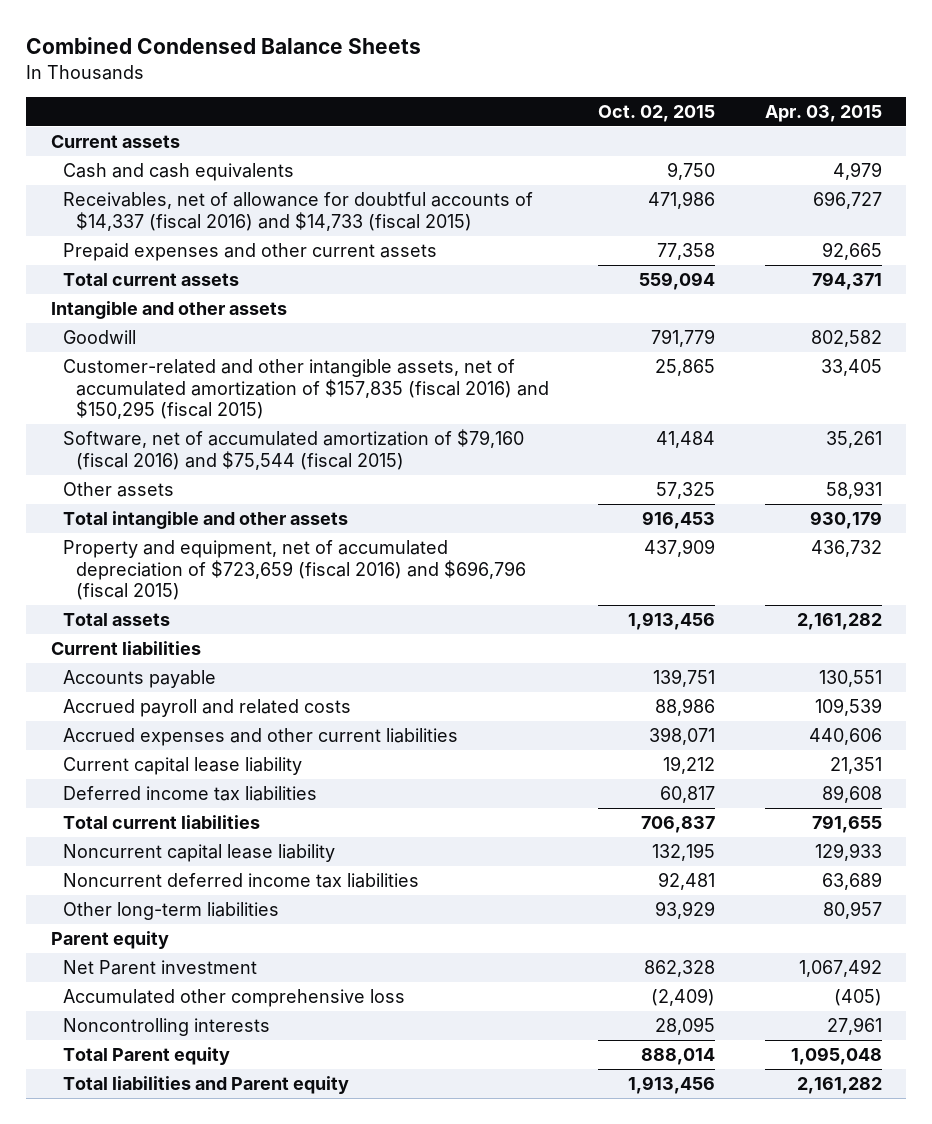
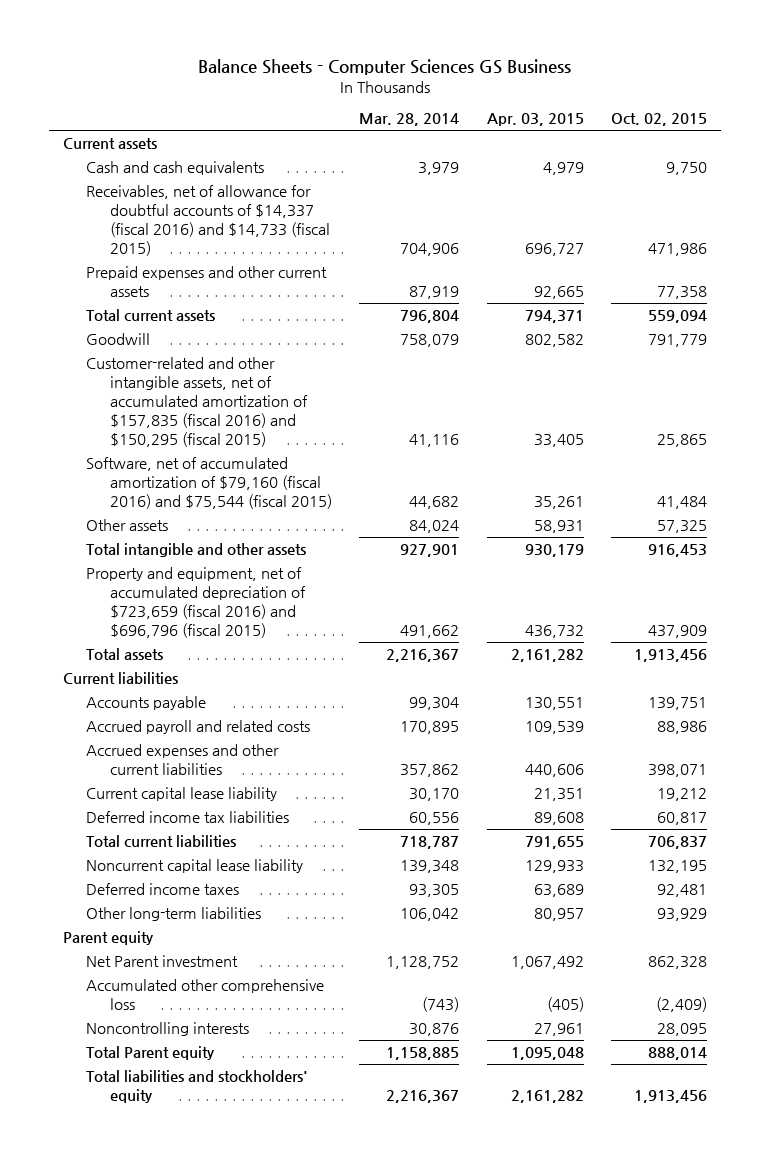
- Combined Condensed Balance Sheets
+ Balance Sheets - Computer Sciences GS Business
- | Oct. 02, 2015 | Apr. 03, 2015
+ | Mar. 28, 2014 | Apr. 03, 2015 | Oct. 02, 2015
- Intangible and other assets
- Noncurrent deferred income tax liabilities | 92,481 | 63,689
+ Deferred income taxes | 93,305 | 63,689 | 92,481
- Total liabilities and Parent equity | 1,913,456 | 2,161,282
+ Total liabilities and stockholders' equity | 2,216,367 | 2,161,282 | 1,913,456

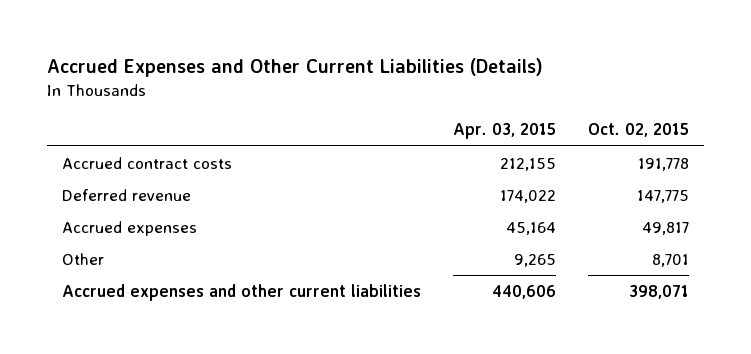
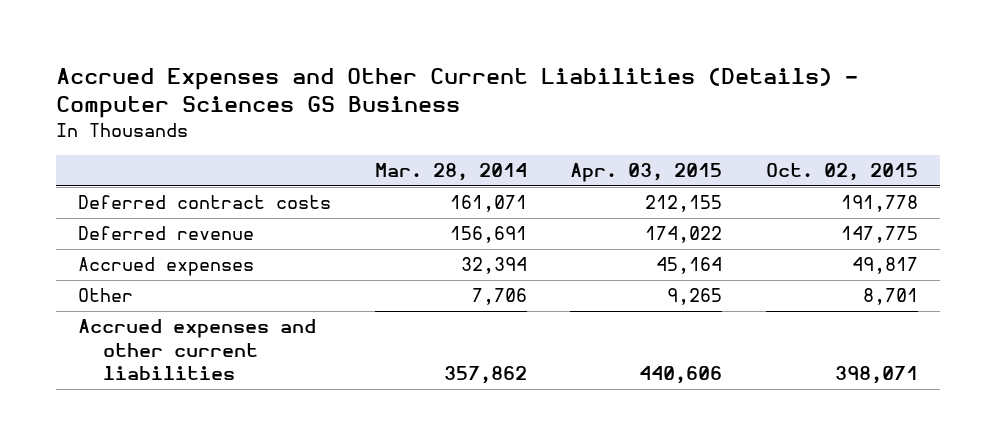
- Accrued Expenses and Other Current Liabilities (Details)
+ Accrued Expenses and Other Current Liabilities (Details) - Computer Sciences GS Business
- | Apr. 03, 2015 | Oct. 02, 2015
+ | Mar. 28, 2014 | Apr. 03, 2015 | Oct. 02, 2015
- Accrued contract costs | 212,155 | 191,778
+ Deferred contract costs | 161,071 | 212,155 | 191,778

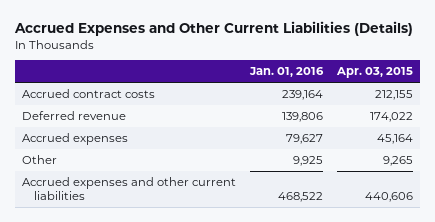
- Accrued Expenses and Other Current Liabilities (Details) - Computer Sciences GS Business
+ Accrued Expenses and Other Current Liabilities (Details)
- | Mar. 28, 2014 | Apr. 03, 2015 | Oct. 02, 2015
+ | Jan. 01, 2016 | Apr. 03, 2015
- Deferred contract costs | 161,071 | 212,155 | 191,778
+ Accrued contract costs | 239,164 | 212,155

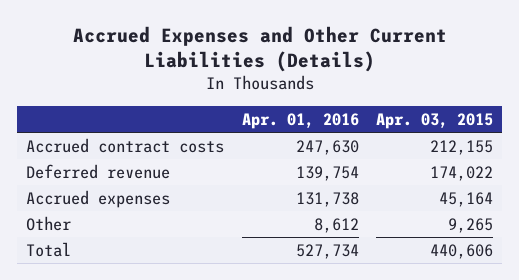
- | Jan. 01, 2016 | Apr. 03, 2015
+ | Apr. 01, 2016 | Apr. 03, 2015
- Accrued expenses and other current liabilities | 468,522 | 440,606
+ Total | 527,734 | 440,606

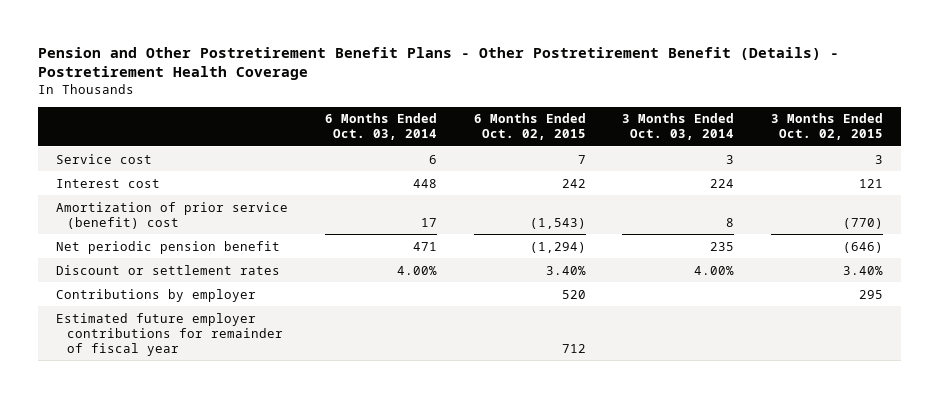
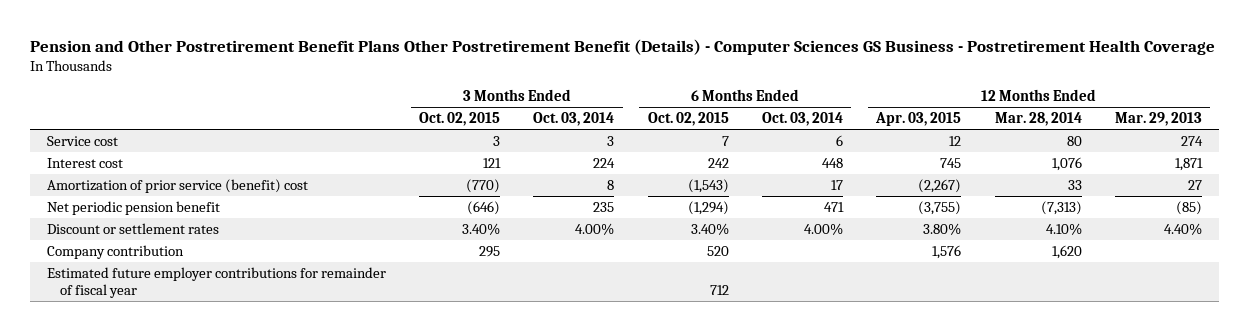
- Pension and Other Postretirement Benefit Plans - Other Postretirement Benefit (Details) - Postretirement Health Coverage
+ Pension and Other Postretirement Benefit Plans Other Postretirement Benefit (Details) - Computer Sciences GS Business - Postretirement Health Coverage
- | 6 Months Ended Oct. 03, 2014 | 6 Months Ended Oct. 02, 2015 | 3 Months Ended Oct. 03, 2014 | 3 Months Ended Oct. 02, 2015
+ | 3 Months Ended Oct. 02, 2015 | 3 Months Ended Oct. 03, 2014 | 6 Months Ended Oct. 02, 2015 | 6 Months Ended Oct. 03, 2014 | 12 Months Ended Apr. 03, 2015 | 12 Months Ended Mar. 28, 2014 | 12 Months Ended Mar. 29, 2013
- Contributions by employer | | 520 | | 295
+ Company contribution | 295 | | 520 | | 1,576 | 1,620 |

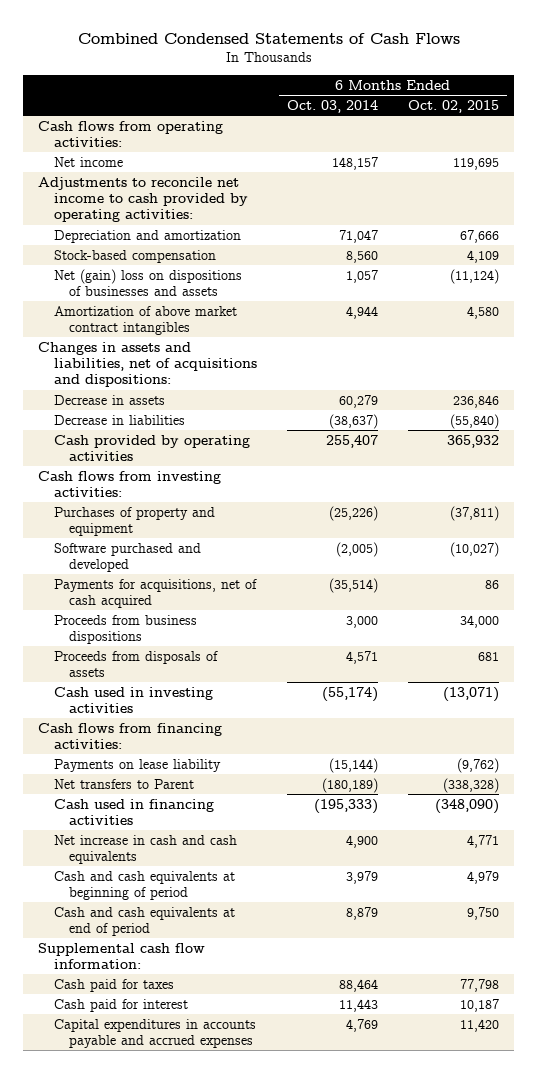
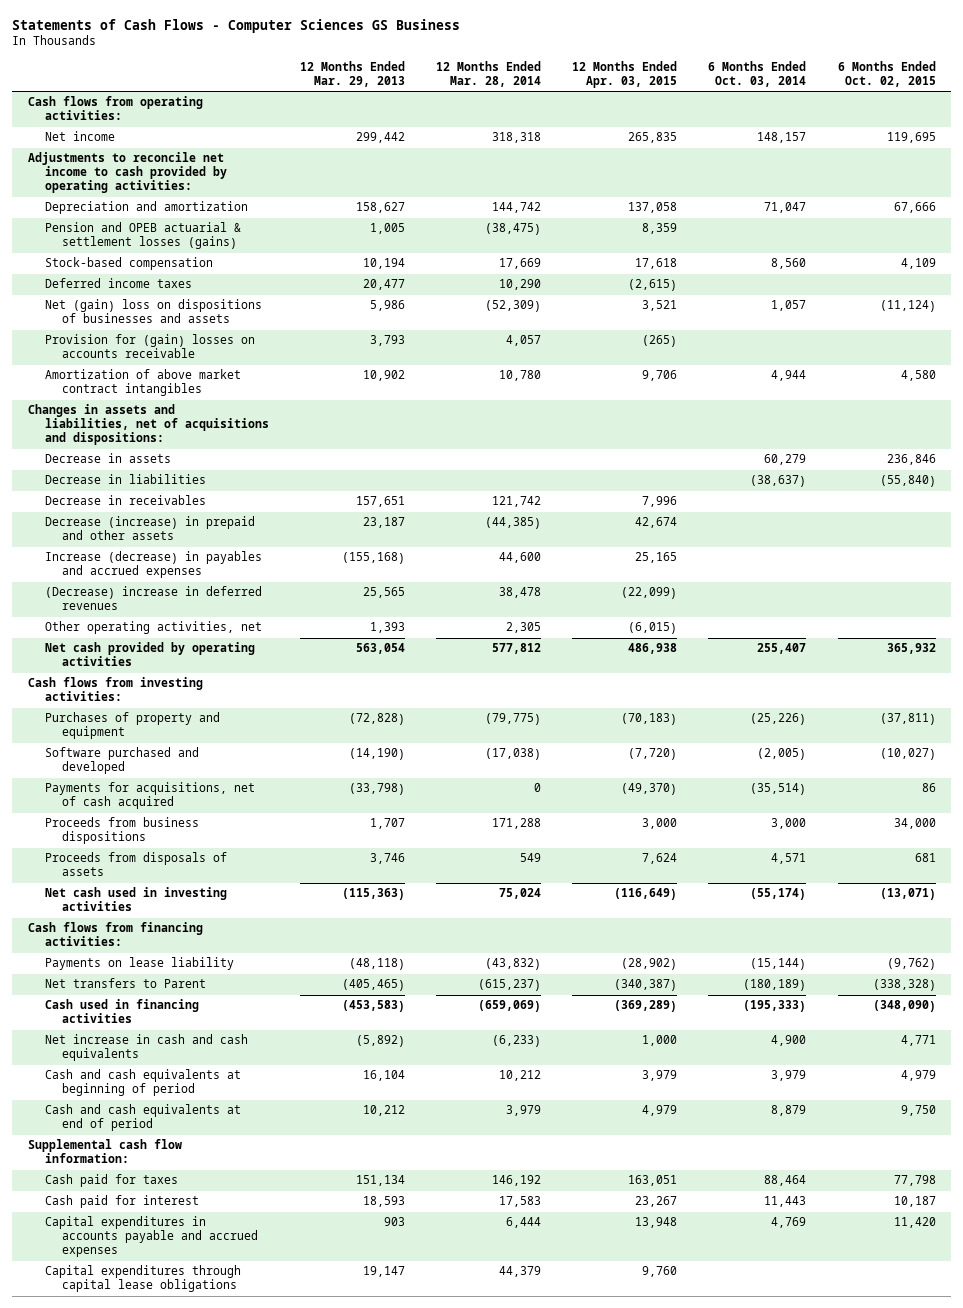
- Combined Condensed Statements of Cash Flows
+ Statements of Cash Flows - Computer Sciences GS Business
- | 6 Months Ended Oct. 03, 2014 | 6 Months Ended Oct. 02, 2015
+ | 12 Months Ended Mar. 29, 2013 | 12 Months Ended Mar. 28, 2014 | 12 Months Ended Apr. 03, 2015 | 6 Months Ended Oct. 03, 2014 | 6 Months Ended Oct. 02, 2015
+ Pension and OPEB actuarial & settlement losses (gains) | 1,005 | (38,475) | 8,359 | |
+ Deferred income taxes | 20,477 | 10,290 | (2,615) | |
+ Provision for (gain) losses on accounts receivable | 3,793 | 4,057 | (265) | |
- Cash provided by operating activities | 255,407 | 365,932
+ Decrease in receivables | 157,651 | 121,742 | 7,996 | |
+ Decrease (increase) in prepaid and other assets | 23,187 | (44,385) | 42,674 | |
+ Increase (decrease) in payables and accrued expenses | (155,168) | 44,600 | 25,165 | |
+ (Decrease) increase in deferred revenues | 25,565 | 38,478 | (22,099) | |
+ Other operating activities, net | 1,393 | 2,305 | (6,015) | |
+ Net cash provided by operating activities | 563,054 | 577,812 | 486,938 | 255,407 | 365,932
- Cash used in investing activities | (55,174) | (13,071)
+ Net cash used in investing activities | (115,363) | 75,024 | (116,649) | (55,174) | (13,071)
+ Capital expenditures through capital lease obligations | 19,147 | 44,379 | 9,760 | |

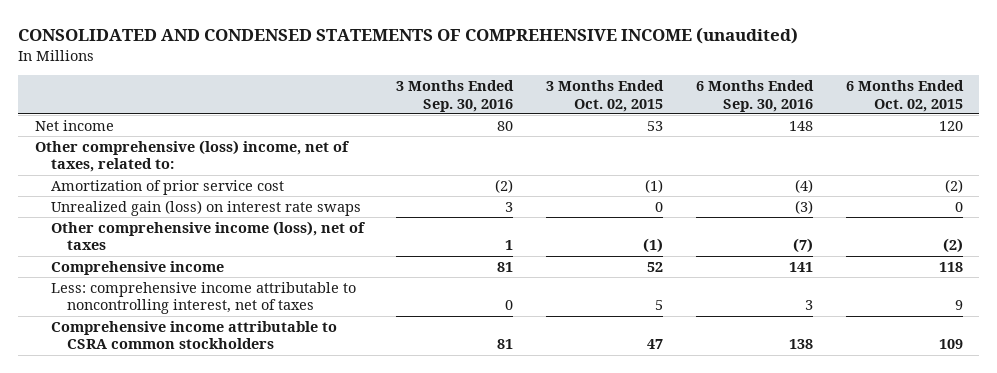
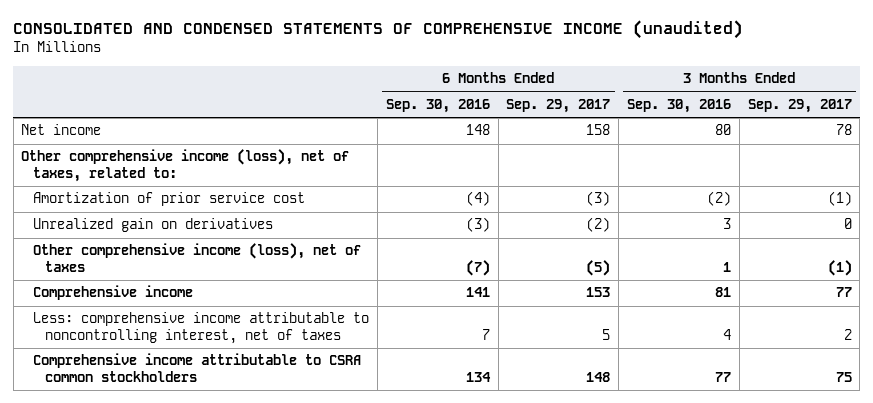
- | 3 Months Ended Sep. 30, 2016 | 3 Months Ended Oct. 02, 2015 | 6 Months Ended Sep. 30, 2016 | 6 Months Ended Oct. 02, 2015
+ | 6 Months Ended Sep. 30, 2016 | 6 Months Ended Sep. 29, 2017 | 3 Months Ended Sep. 30, 2016 | 3 Months Ended Sep. 29, 2017
- Other comprehensive (loss) income, net of taxes, related to:
+ Other comprehensive income (loss), net of taxes, related to:
- Unrealized gain (loss) on interest rate swaps | 3 | 0 | (3) | 0
+ Unrealized gain on derivatives | (3) | (2) | 3 | 0
- Less: comprehensive income attributable to noncontrolling interest, net of taxes | 0 | 5 | 3 | 9
- Comprehensive income attributable to CSRA common stockholders | 81 | 47 | 138 | 109
+ Less: comprehensive income attributable to noncontrolling interest, net of taxes | 7 | 5 | 4 | 2
+ Comprehensive income attributable to CSRA common stockholders | 134 | 148 | 77 | 75

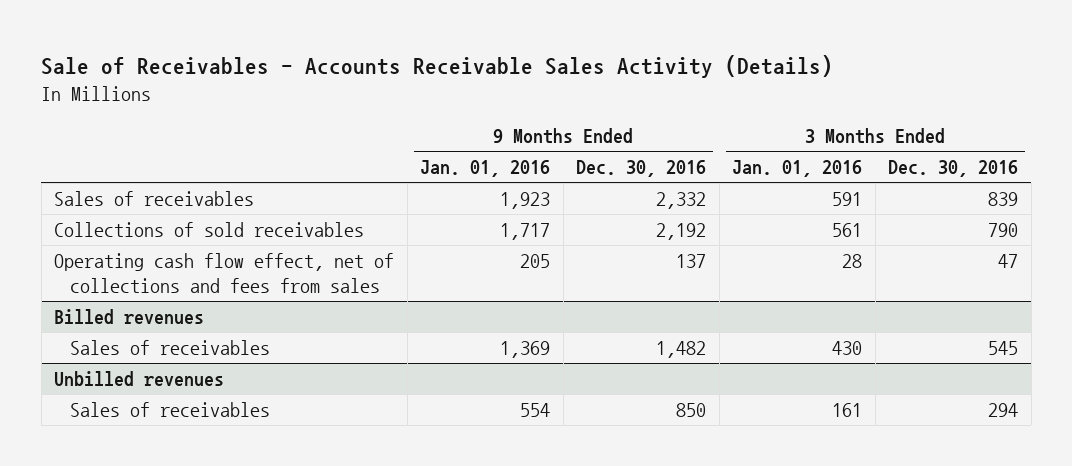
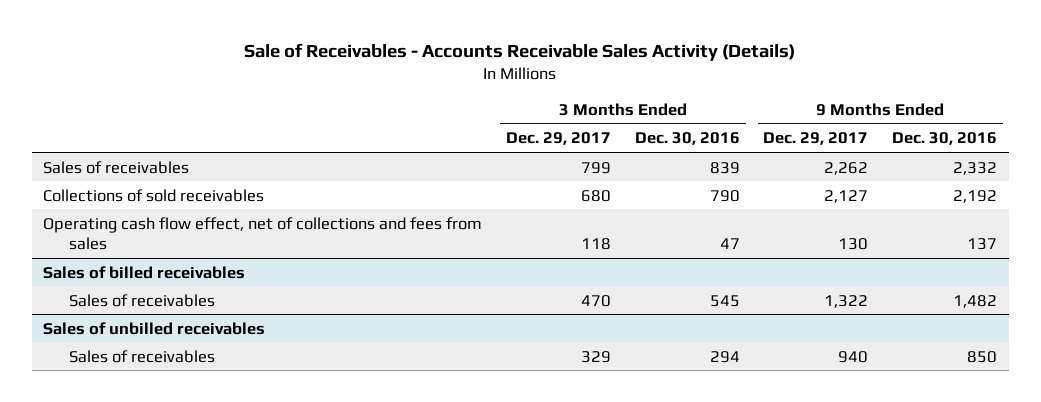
- | 9 Months Ended Jan. 01, 2016 | 9 Months Ended Dec. 30, 2016 | 3 Months Ended Jan. 01, 2016 | 3 Months Ended Dec. 30, 2016
+ | 3 Months Ended Dec. 29, 2017 | 3 Months Ended Dec. 30, 2016 | 9 Months Ended Dec. 29, 2017 | 9 Months Ended Dec. 30, 2016
- Billed revenues
+ Sales of billed receivables
- Unbilled revenues
+ Sales of unbilled receivables

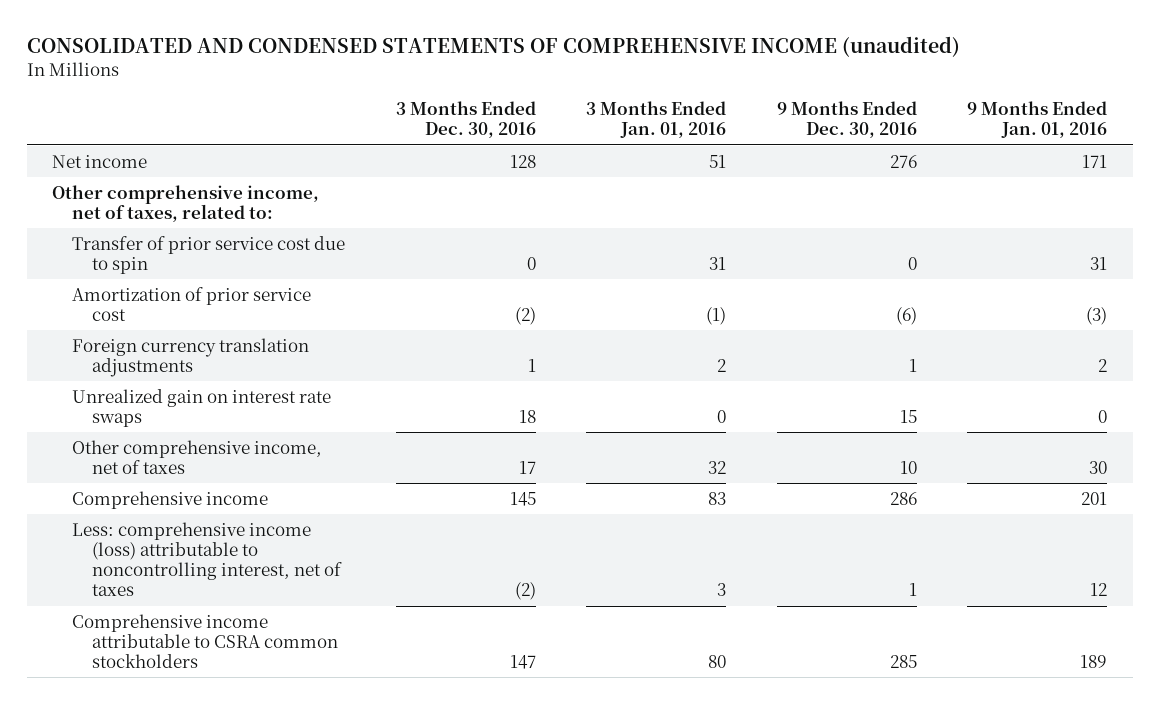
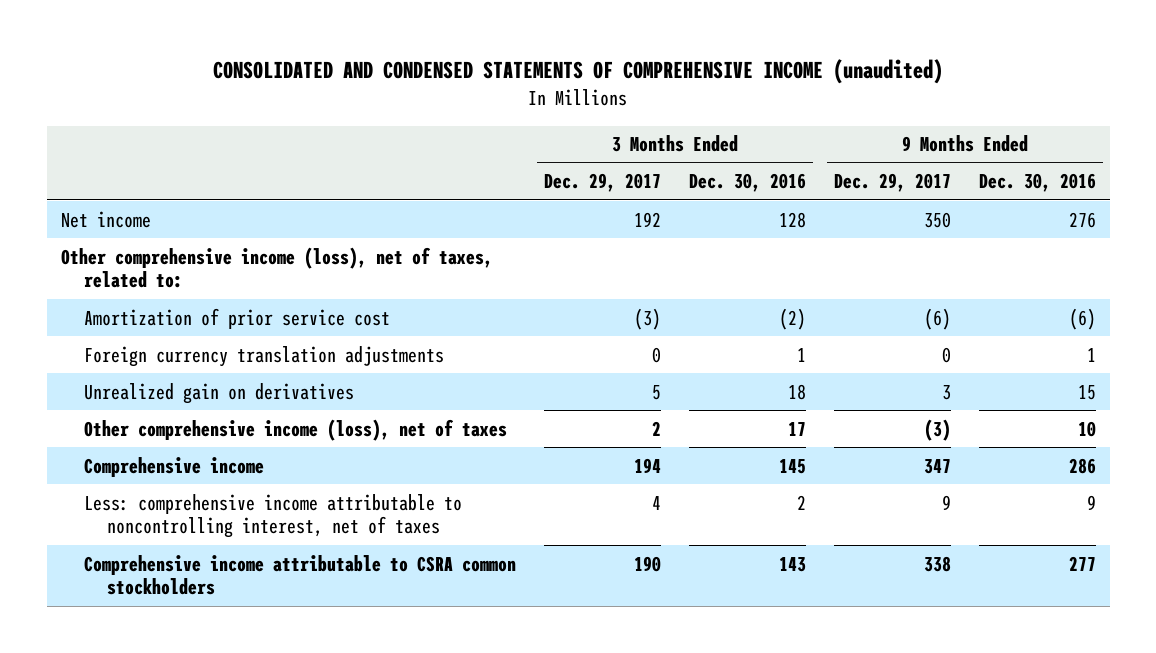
- | 3 Months Ended Dec. 30, 2016 | 3 Months Ended Jan. 01, 2016 | 9 Months Ended Dec. 30, 2016 | 9 Months Ended Jan. 01, 2016
+ | 3 Months Ended Dec. 29, 2017 | 3 Months Ended Dec. 30, 2016 | 9 Months Ended Dec. 29, 2017 | 9 Months Ended Dec. 30, 2016
- Other comprehensive income, net of taxes, related to:
- Transfer of prior service cost due to spin | 0 | 31 | 0 | 31
+ Other comprehensive income (loss), net of taxes, related to:
- Unrealized gain on interest rate swaps | 18 | 0 | 15 | 0
- Other comprehensive income, net of taxes | 17 | 32 | 10 | 30
+ Unrealized gain on derivatives | 5 | 18 | 3 | 15
+ Other comprehensive income (loss), net of taxes | 2 | 17 | (3) | 10
- Less: comprehensive income (loss) attributable to noncontrolling interest, net of taxes | (2) | 3 | 1 | 12
- Comprehensive income attributable to CSRA common stockholders | 147 | 80 | 285 | 189
+ Less: comprehensive income attributable to noncontrolling interest, net of taxes | 4 | 2 | 9 | 9
+ Comprehensive income attributable to CSRA common stockholders | 190 | 143 | 338 | 277

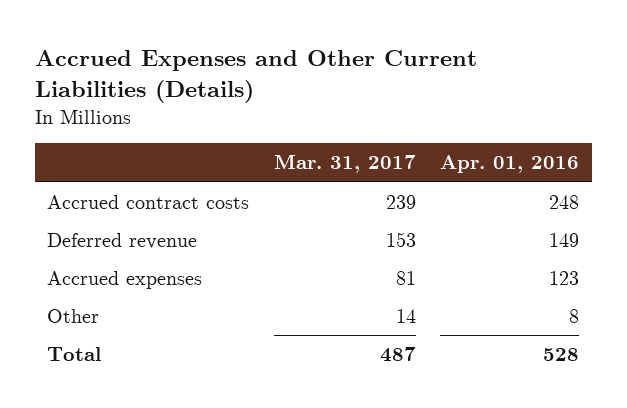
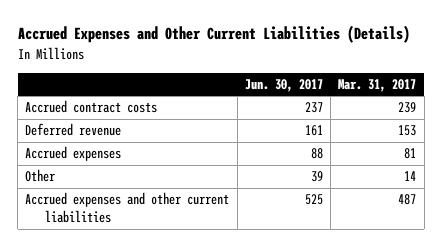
- | Mar. 31, 2017 | Apr. 01, 2016
+ | Jun. 30, 2017 | Mar. 31, 2017
- Total | 487 | 528
+ Accrued expenses and other current liabilities | 525 | 487

